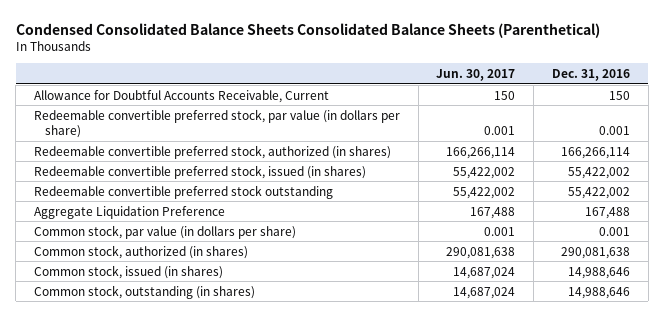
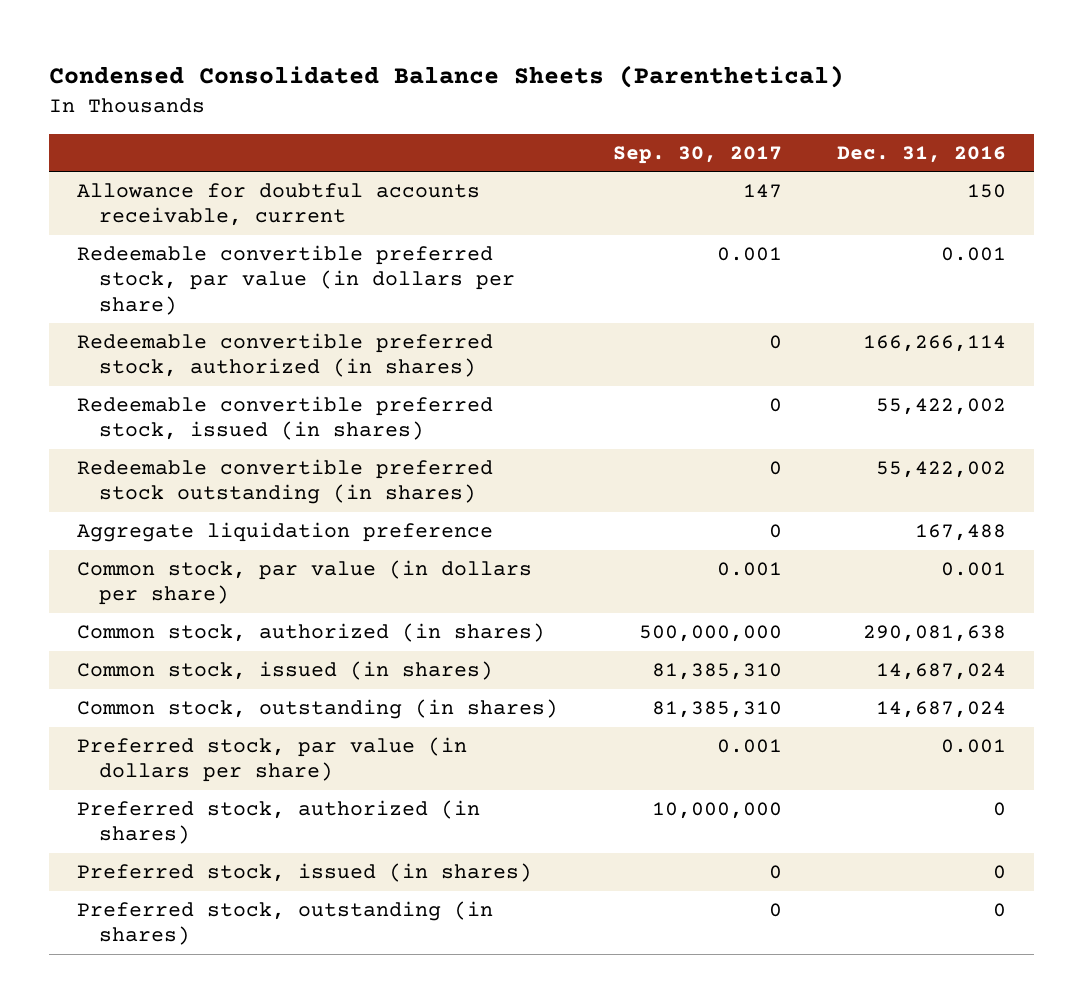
- Condensed Consolidated Balance Sheets Consolidated Balance Sheets (Parenthetical)
+ Condensed Consolidated Balance Sheets (Parenthetical)
- | Jun. 30, 2017 | Dec. 31, 2016
+ | Sep. 30, 2017 | Dec. 31, 2016
- Allowance for Doubtful Accounts Receivable, Current | 150 | 150
+ Allowance for doubtful accounts receivable, current | 147 | 150
- Redeemable convertible preferred stock outstanding | 55,422,002 | 55,422,002
- Aggregate Liquidation Preference | 167,488 | 167,488
+ Redeemable convertible preferred stock outstanding (in shares) | 0 | 55,422,002
+ Aggregate liquidation preference | 0 | 167,488
- Common stock, issued (in shares) | 14,687,024 | 14,988,646
- Common stock, outstanding (in shares) | 14,687,024 | 14,988,646
+ Common stock, issued (in shares) | 81,385,310 | 14,687,024
+ Common stock, outstanding (in shares) | 81,385,310 | 14,687,024
+ Preferred stock, par value (in dollars per share) | 0.001 | 0.001
+ Preferred stock, authorized (in shares) | 10,000,000 | 0
+ Preferred stock, issued (in shares) | 0 | 0
+ Preferred stock, outstanding (in shares) | 0 | 0

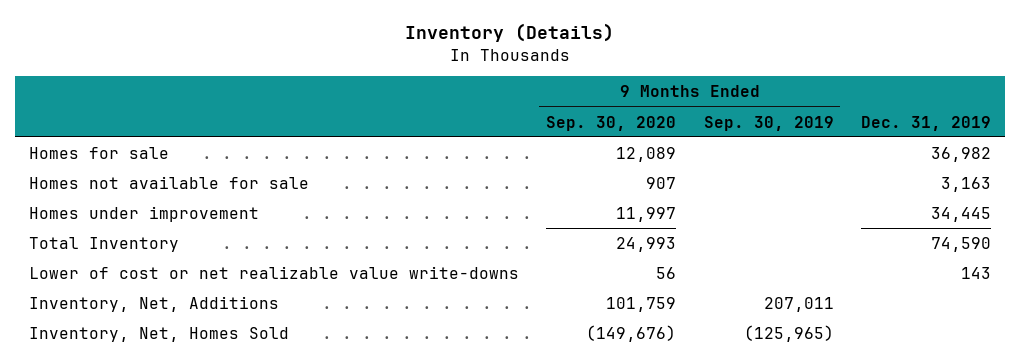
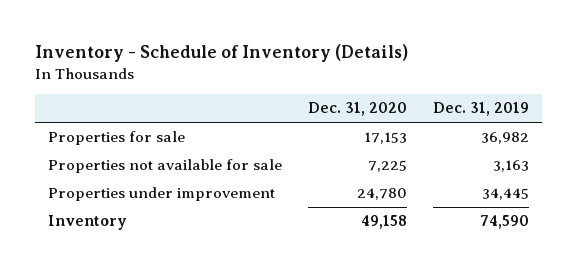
- Inventory (Details)
+ Inventory - Schedule of Inventory (Details)
- | 9 Months Ended Sep. 30, 2020 | 9 Months Ended Sep. 30, 2019 | Dec. 31, 2019
+ | Dec. 31, 2020 | Dec. 31, 2019
- Homes for sale | 12,089 | | 36,982
- Homes not available for sale | 907 | | 3,163
- Homes under improvement | 11,997 | | 34,445
- Total Inventory | 24,993 | | 74,590
- Lower of cost or net realizable value write-downs | 56 | | 143
- Inventory, Net, Additions | 101,759 | 207,011 |
- Inventory, Net, Homes Sold | (149,676) | (125,965) |
+ Properties for sale | 17,153 | 36,982
+ Properties not available for sale | 7,225 | 3,163
+ Properties under improvement | 24,780 | 34,445
+ Inventory | 49,158 | 74,590

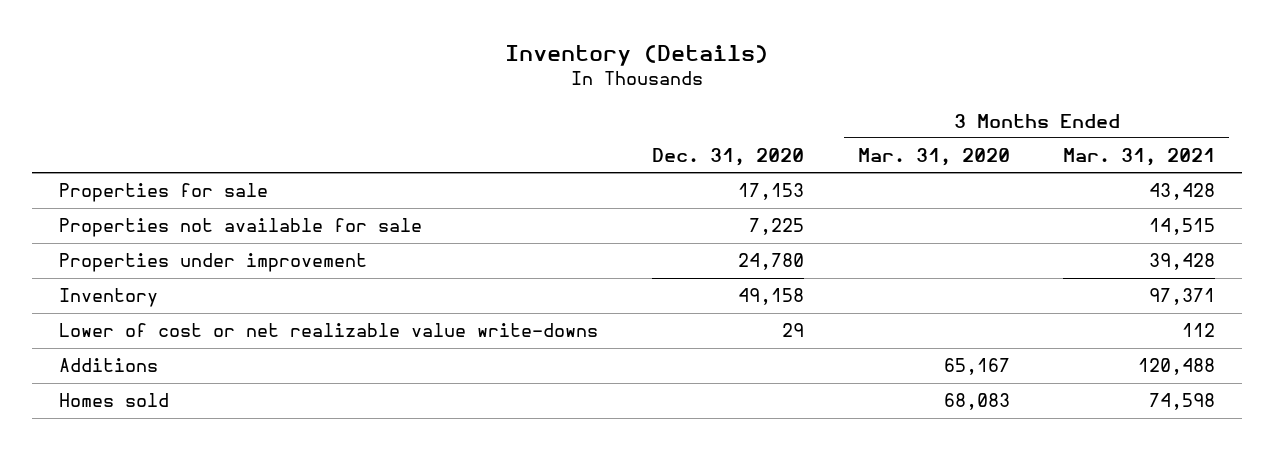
- Inventory - Schedule of Inventory (Details)
+ Inventory (Details)
- | Dec. 31, 2020 | Dec. 31, 2019
+ | Dec. 31, 2020 | 3 Months Ended Mar. 31, 2020 | 3 Months Ended Mar. 31, 2021
+ Lower of cost or net realizable value write-downs | 29 | | 112
+ Additions | | 65,167 | 120,488
+ Homes sold | | 68,083 | 74,598

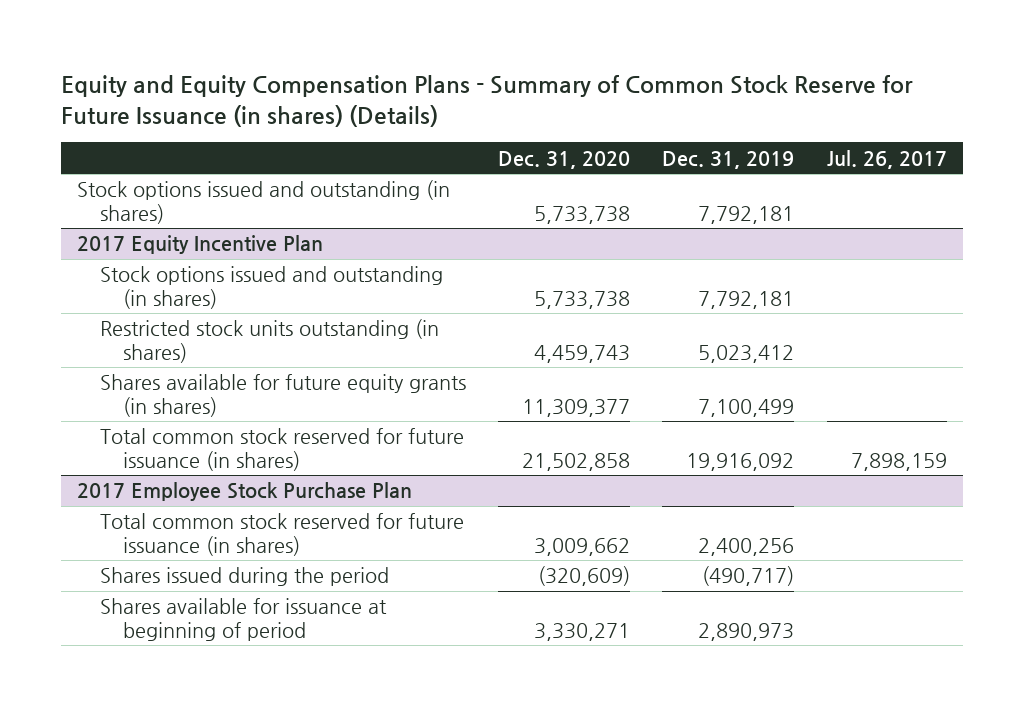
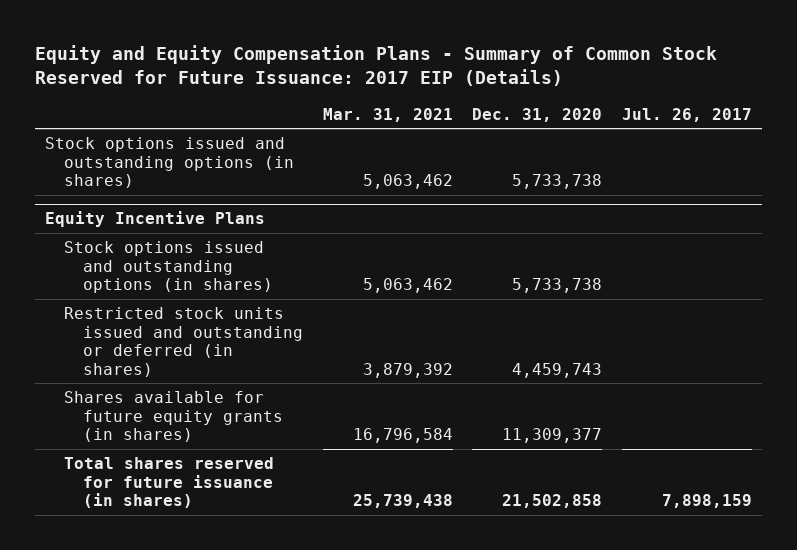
- Equity and Equity Compensation Plans - Summary of Common Stock Reserve for Future Issuance (in shares) (Details)
+ Equity and Equity Compensation Plans - Summary of Common Stock Reserved for Future Issuance: 2017 EIP (Details)
- | Dec. 31, 2020 | Dec. 31, 2019 | Jul. 26, 2017
+ | Mar. 31, 2021 | Dec. 31, 2020 | Jul. 26, 2017
- Stock options issued and outstanding (in shares) | 5,733,738 | 7,792,181 |
- 2017 Equity Incentive Plan
- Stock options issued and outstanding (in shares) | 5,733,738 | 7,792,181 |
- Restricted stock units outstanding (in shares) | 4,459,743 | 5,023,412 |
+ Stock options issued and outstanding options (in shares) | 5,063,462 | 5,733,738 |
+ Equity Incentive Plans
+ Stock options issued and outstanding options (in shares) | 5,063,462 | 5,733,738 |
+ Restricted stock units issued and outstanding or deferred (in shares) | 3,879,392 | 4,459,743 |
- Total common stock reserved for future issuance (in shares) | 21,502,858 | 19,916,092 | 7,898,159
- 2017 Employee Stock Purchase Plan
- Total common stock reserved for future issuance (in shares) | 3,009,662 | 2,400,256 |
- Shares issued during the period | (320,609) | (490,717) |
- Shares available for issuance at beginning of period | 3,330,271 | 2,890,973 |
+ Total shares reserved for future issuance (in shares) | 25,739,438 | 21,502,858 | 7,898,159

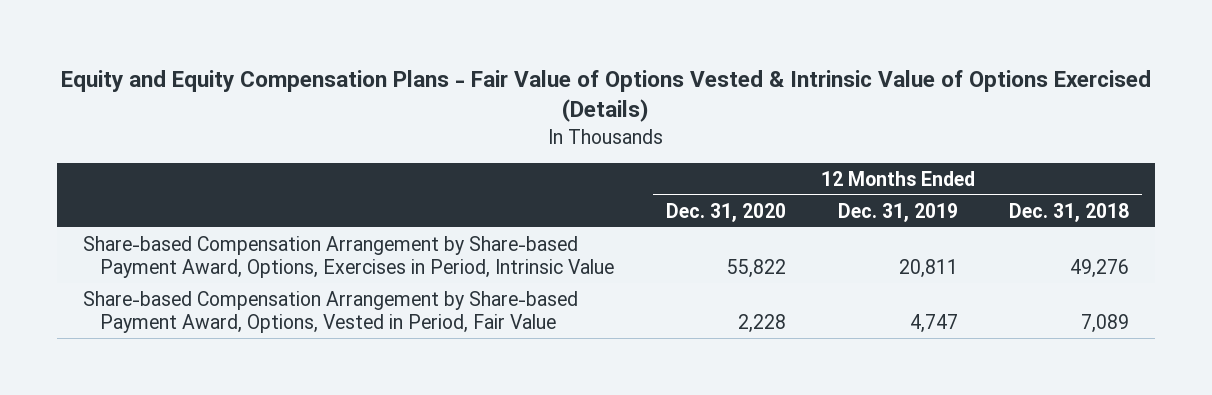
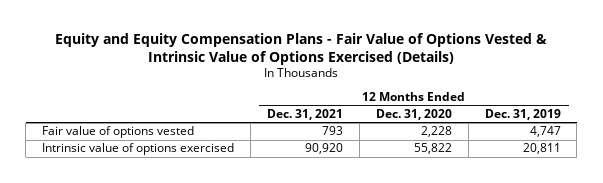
- | 12 Months Ended Dec. 31, 2020 | 12 Months Ended Dec. 31, 2019 | 12 Months Ended Dec. 31, 2018
+ | 12 Months Ended Dec. 31, 2021 | 12 Months Ended Dec. 31, 2020 | 12 Months Ended Dec. 31, 2019
- Share-based Compensation Arrangement by Share-based Payment Award, Options, Exercises in Period, Intrinsic Value | 55,822 | 20,811 | 49,276
- Share-based Compensation Arrangement by Share-based Payment Award, Options, Vested in Period, Fair Value | 2,228 | 4,747 | 7,089
+ Fair value of options vested | 793 | 2,228 | 4,747
+ Intrinsic value of options exercised | 90,920 | 55,822 | 20,811

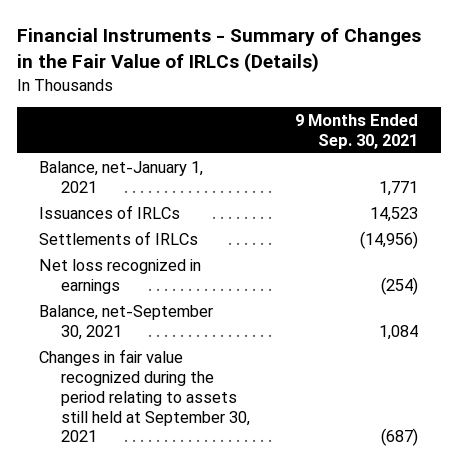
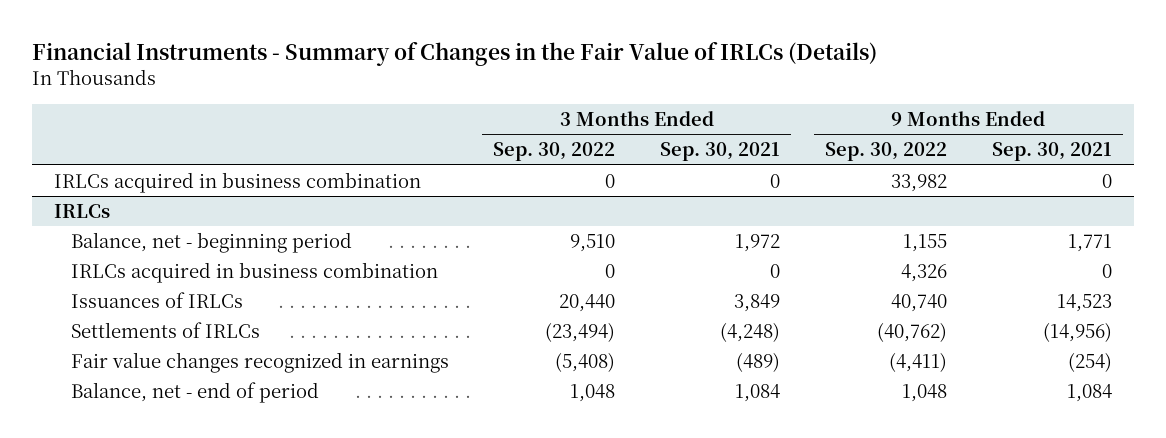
- | 9 Months Ended Sep. 30, 2021
+ | 3 Months Ended Sep. 30, 2022 | 3 Months Ended Sep. 30, 2021 | 9 Months Ended Sep. 30, 2022 | 9 Months Ended Sep. 30, 2021
- Balance, net-January 1, 2021 | 1,771
+ IRLCs acquired in business combination | 0 | 0 | 33,982 | 0
+ IRLCs
+ Balance, net - beginning period | 9,510 | 1,972 | 1,155 | 1,771
+ IRLCs acquired in business combination | 0 | 0 | 4,326 | 0
- Net loss recognized in earnings | (254)
- Balance, net-September 30, 2021 | 1,084
- Changes in fair value recognized during the period relating to assets still held at September 30, 2021 | (687)
+ Fair value changes recognized in earnings | (5,408) | (489) | (4,411) | (254)
+ Balance, net - end of period | 1,048 | 1,084 | 1,048 | 1,084

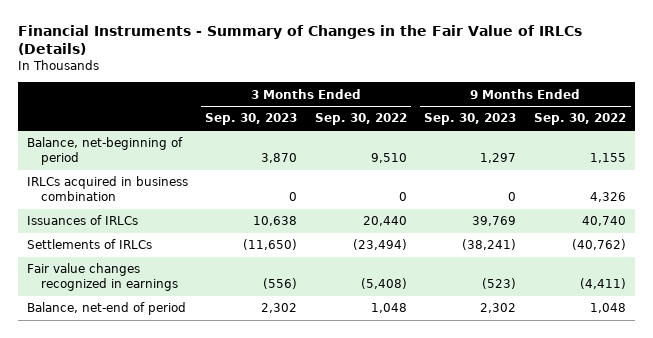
- | 3 Months Ended Sep. 30, 2022 | 3 Months Ended Sep. 30, 2021 | 9 Months Ended Sep. 30, 2022 | 9 Months Ended Sep. 30, 2021
+ | 3 Months Ended Sep. 30, 2023 | 3 Months Ended Sep. 30, 2022 | 9 Months Ended Sep. 30, 2023 | 9 Months Ended Sep. 30, 2022
- IRLCs acquired in business combination | 0 | 0 | 33,982 | 0
- IRLCs
- Balance, net - beginning period | 9,510 | 1,972 | 1,155 | 1,771
+ Balance, net-beginning of period | 3,870 | 9,510 | 1,297 | 1,155
- Balance, net - end of period | 1,048 | 1,084 | 1,048 | 1,084
+ Balance, net-end of period | 2,302 | 1,048 | 2,302 | 1,048

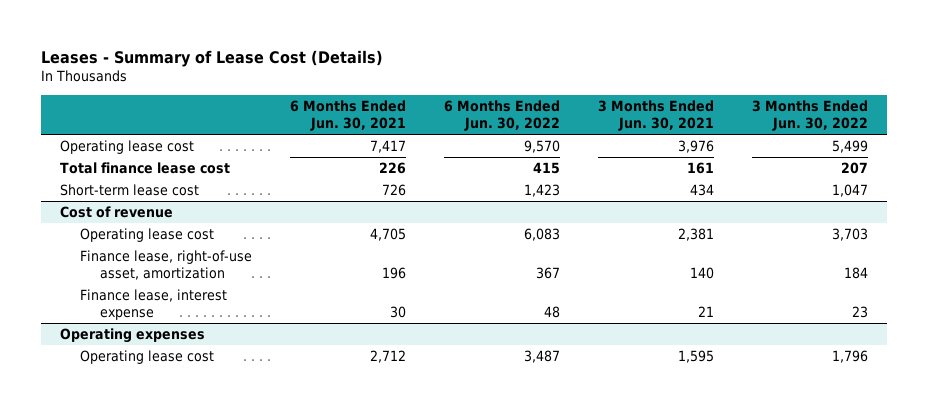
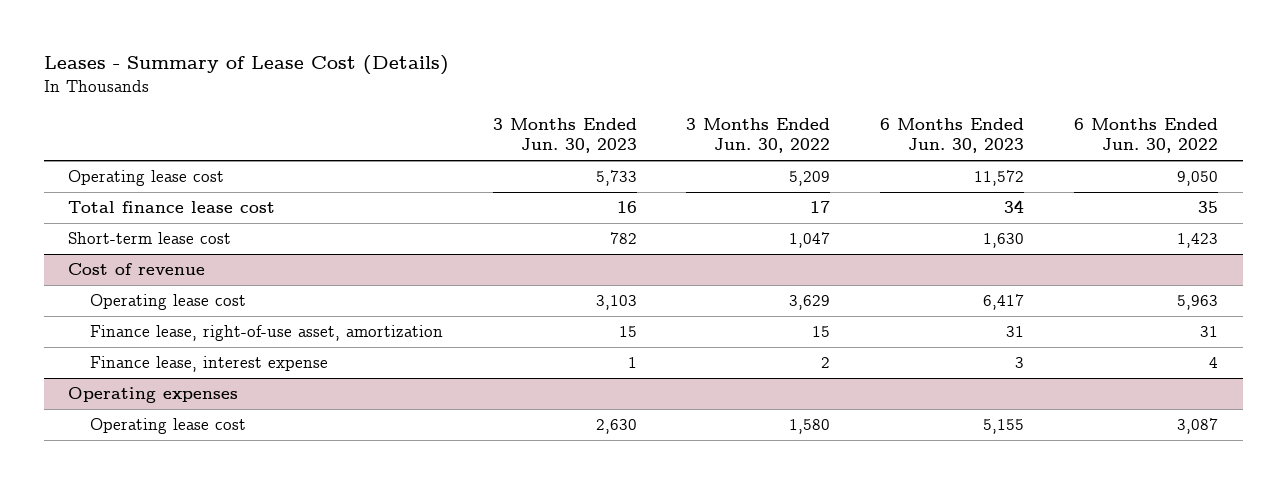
- | 6 Months Ended Jun. 30, 2021 | 6 Months Ended Jun. 30, 2022 | 3 Months Ended Jun. 30, 2021 | 3 Months Ended Jun. 30, 2022
+ | 3 Months Ended Jun. 30, 2023 | 3 Months Ended Jun. 30, 2022 | 6 Months Ended Jun. 30, 2023 | 6 Months Ended Jun. 30, 2022
- Operating lease cost | 7,417 | 9,570 | 3,976 | 5,499
- Total finance lease cost | 226 | 415 | 161 | 207
+ Operating lease cost | 5,733 | 5,209 | 11,572 | 9,050
+ Total finance lease cost | 16 | 17 | 34 | 35
@ Cost of revenue
- Operating lease cost | 4,705 | 6,083 | 2,381 | 3,703
- Finance lease, right-of-use asset, amortization | 196 | 367 | 140 | 184
- Finance lease, interest expense | 30 | 48 | 21 | 23
+ Operating lease cost | 3,103 | 3,629 | 6,417 | 5,963
+ Finance lease, right-of-use asset, amortization | 15 | 15 | 31 | 31
+ Finance lease, interest expense | 1 | 2 | 3 | 4
@ Operating expenses
- Operating lease cost | 2,712 | 3,487 | 1,595 | 1,796
+ Operating lease cost | 2,630 | 1,580 | 5,155 | 3,087

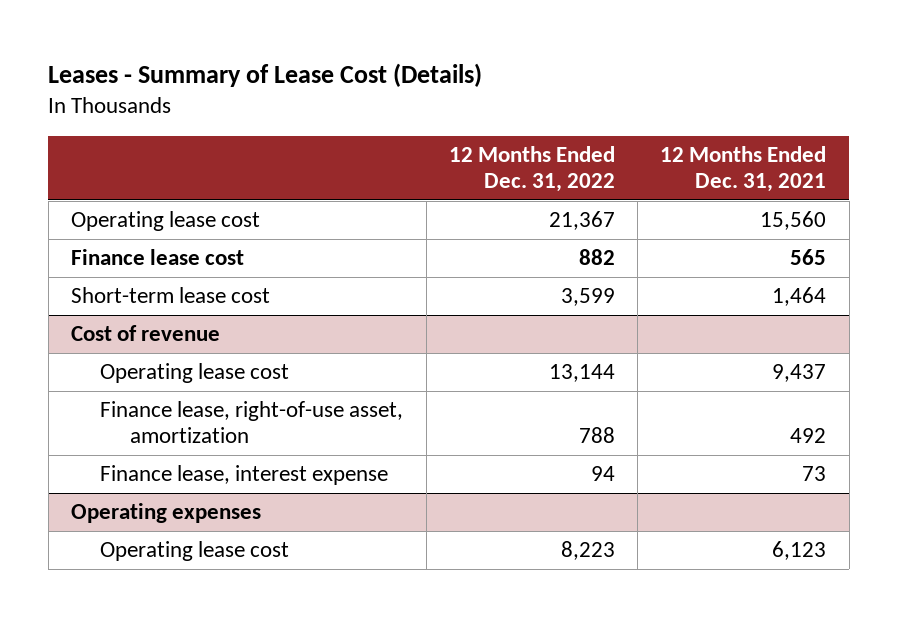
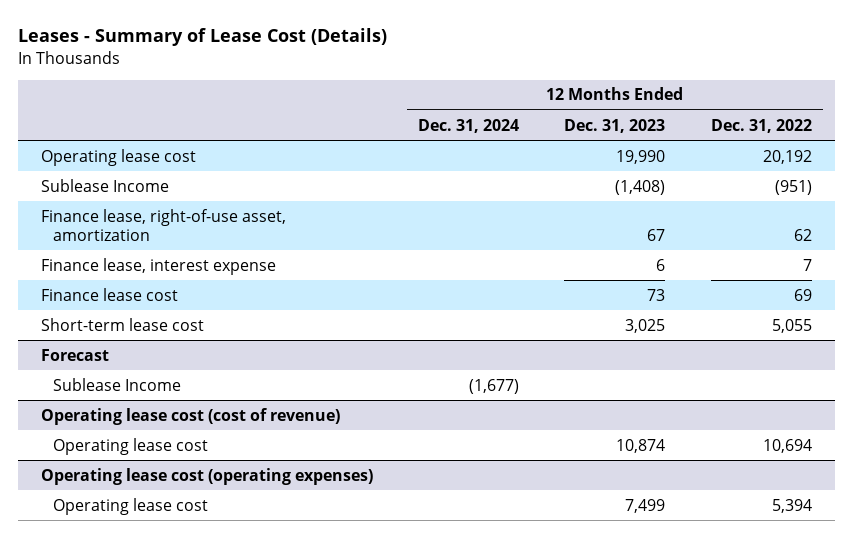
- | 12 Months Ended Dec. 31, 2022 | 12 Months Ended Dec. 31, 2021
+ | 12 Months Ended Dec. 31, 2024 | 12 Months Ended Dec. 31, 2023 | 12 Months Ended Dec. 31, 2022
- Operating lease cost | 21,367 | 15,560
- Finance lease cost | 882 | 565
- Short-term lease cost | 3,599 | 1,464
- Cost of revenue
- Operating lease cost | 13,144 | 9,437
- Finance lease, right-of-use asset, amortization | 788 | 492
- Finance lease, interest expense | 94 | 73
- Operating expenses
- Operating lease cost | 8,223 | 6,123
+ Operating lease cost | | 19,990 | 20,192
+ Sublease Income | | (1,408) | (951)
+ Finance lease, right-of-use asset, amortization | | 67 | 62
+ Finance lease, interest expense | | 6 | 7
+ Finance lease cost | | 73 | 69
+ Short-term lease cost | | 3,025 | 5,055
+ Forecast
+ Sublease Income | (1,677) | |
+ Operating lease cost (cost of revenue)
+ Operating lease cost | | 10,874 | 10,694
+ Operating lease cost (operating expenses)
+ Operating lease cost | | 7,499 | 5,394

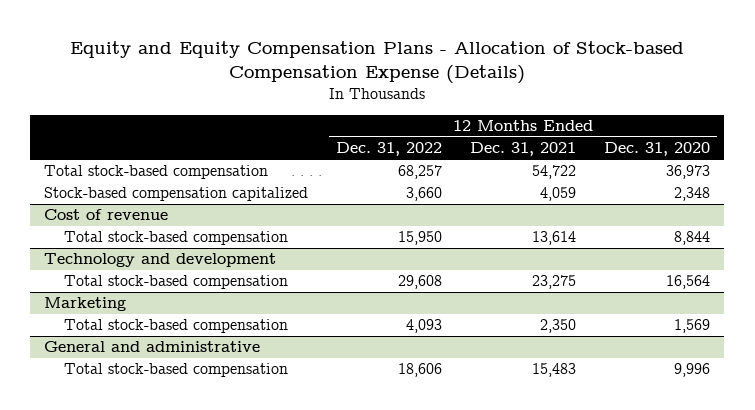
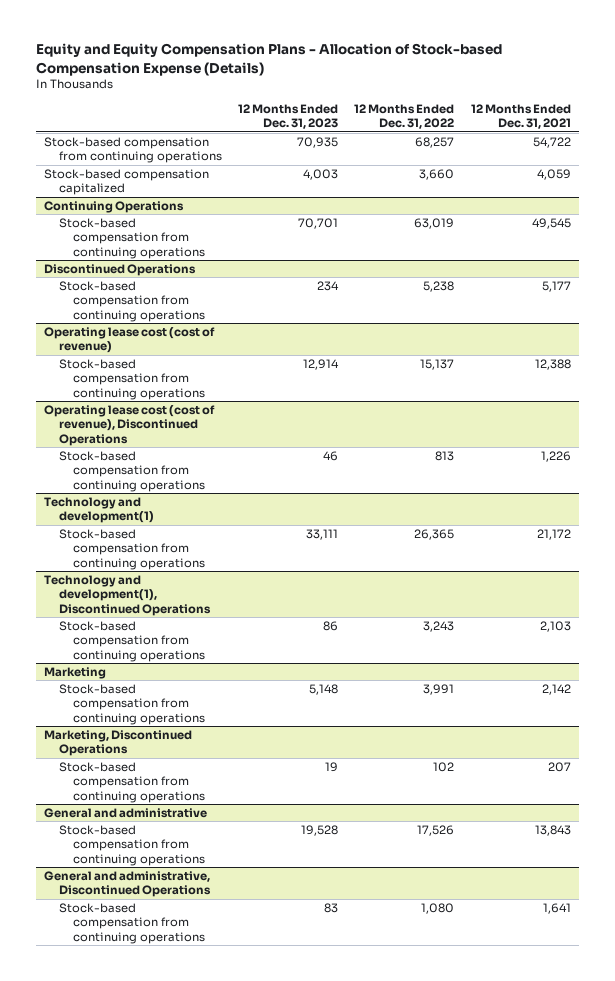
- | 12 Months Ended Dec. 31, 2022 | 12 Months Ended Dec. 31, 2021 | 12 Months Ended Dec. 31, 2020
+ | 12 Months Ended Dec. 31, 2023 | 12 Months Ended Dec. 31, 2022 | 12 Months Ended Dec. 31, 2021
- Total stock-based compensation | 68,257 | 54,722 | 36,973
+ Stock-based compensation from continuing operations | 70,935 | 68,257 | 54,722
- Cost of revenue
- Total stock-based compensation | 15,950 | 13,614 | 8,844
- Technology and development
- Total stock-based compensation | 29,608 | 23,275 | 16,564
+ Continuing Operations
+ Stock-based compensation from continuing operations | 70,701 | 63,019 | 49,545
+ Discontinued Operations
+ Stock-based compensation from continuing operations | 234 | 5,238 | 5,177
+ Operating lease cost (cost of revenue)
+ Stock-based compensation from continuing operations | 12,914 | 15,137 | 12,388
+ Operating lease cost (cost of revenue), Discontinued Operations
+ Stock-based compensation from continuing operations | 46 | 813 | 1,226
+ Technology and development(1)
+ Stock-based compensation from continuing operations | 33,111 | 26,365 | 21,172
+ Technology and development(1), Discontinued Operations
+ Stock-based compensation from continuing operations | 86 | 3,243 | 2,103
@ Marketing
- Total stock-based compensation | 4,093 | 2,350 | 1,569
+ Stock-based compensation from continuing operations | 5,148 | 3,991 | 2,142
+ Marketing, Discontinued Operations
+ Stock-based compensation from continuing operations | 19 | 102 | 207
@ General and administrative
- Total stock-based compensation | 18,606 | 15,483 | 9,996
+ Stock-based compensation from continuing operations | 19,528 | 17,526 | 13,843
+ General and administrative, Discontinued Operations
+ Stock-based compensation from continuing operations | 83 | 1,080 | 1,641

